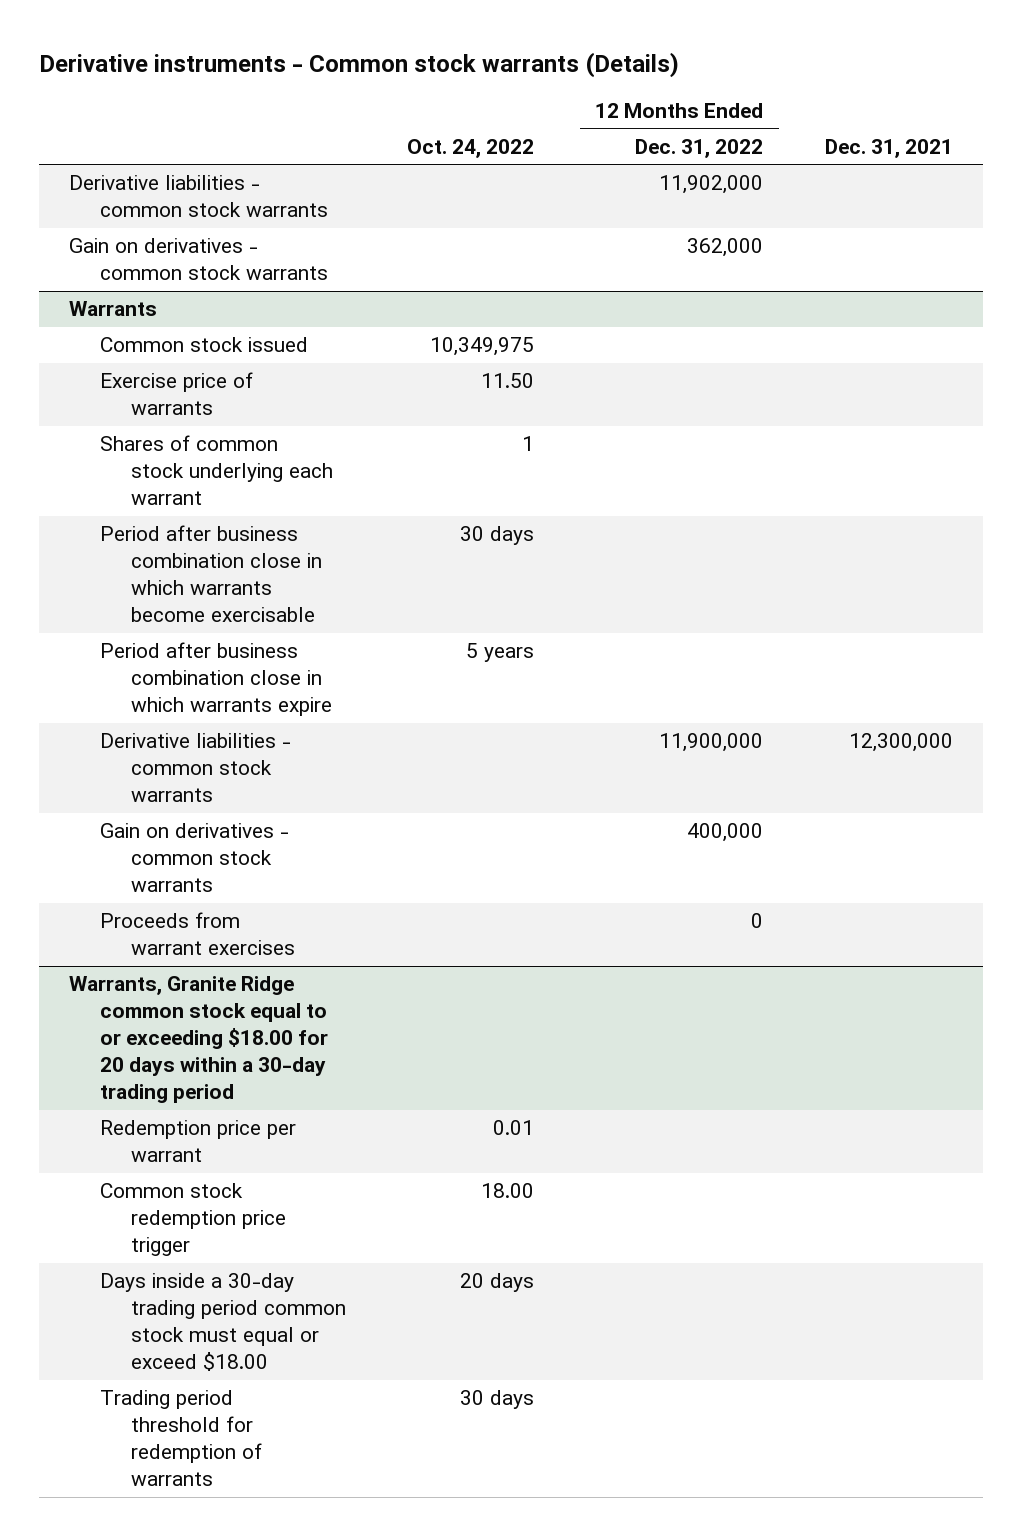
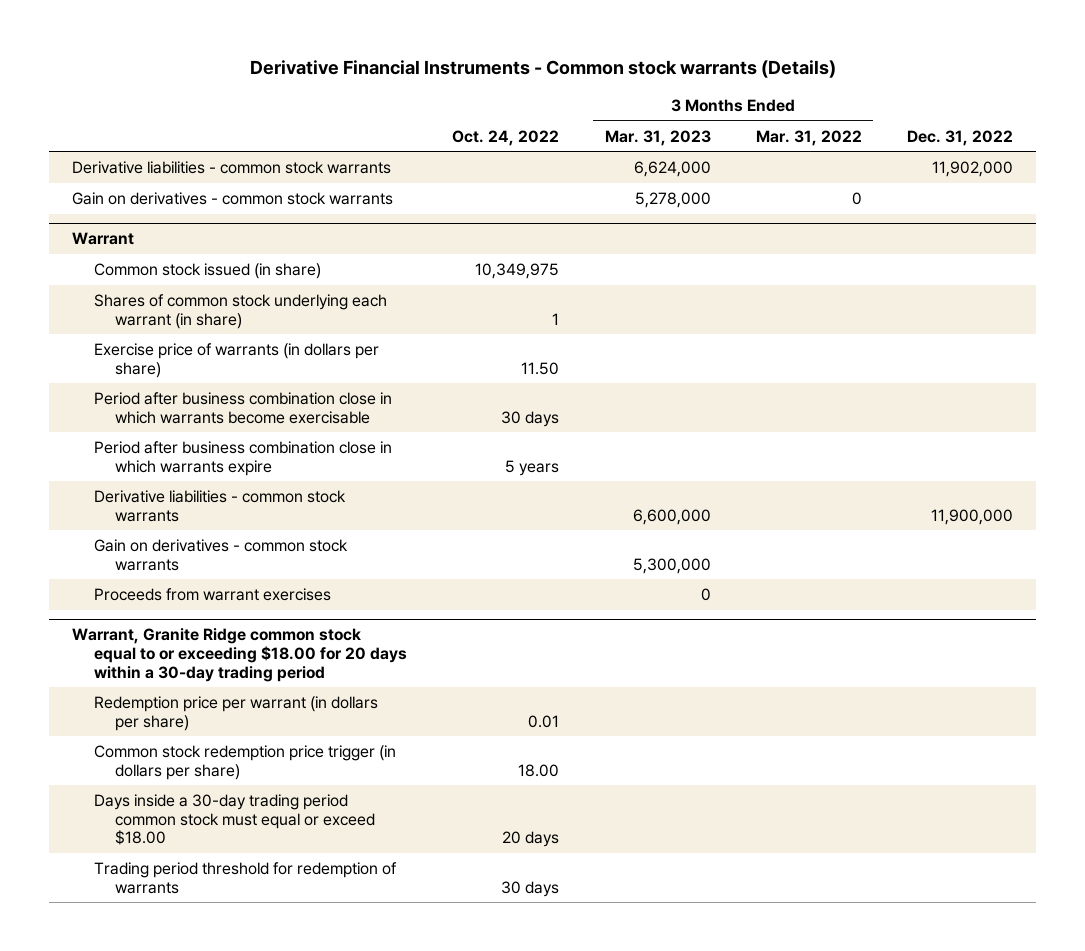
- Derivative instruments - Common stock warrants (Details)
+ Derivative Financial Instruments - Common stock warrants (Details)
- | Oct. 24, 2022 | 12 Months Ended Dec. 31, 2022 | Dec. 31, 2021
+ | Oct. 24, 2022 | 3 Months Ended Mar. 31, 2023 | 3 Months Ended Mar. 31, 2022 | Dec. 31, 2022
- Warrants
- Common stock issued | 10,349,975 | |
- Exercise price of warrants | 11.50 | |
- Shares of common stock underlying each warrant | 1 | |
+ Warrant
+ Common stock issued (in share) | 10,349,975 | | |
+ Shares of common stock underlying each warrant (in share) | 1 | | |
+ Exercise price of warrants (in dollars per share) | 11.50 | | |
- Warrants, Granite Ridge common stock equal to or exceeding $18.00 for 20 days within a 30-day trading period
- Redemption price per warrant | 0.01 | |
- Common stock redemption price trigger | 18.00 | |
+ Warrant, Granite Ridge common stock equal to or exceeding $18.00 for 20 days within a 30-day trading period
+ Redemption price per warrant (in dollars per share) | 0.01 | | |
+ Common stock redemption price trigger (in dollars per share) | 18.00 | | |

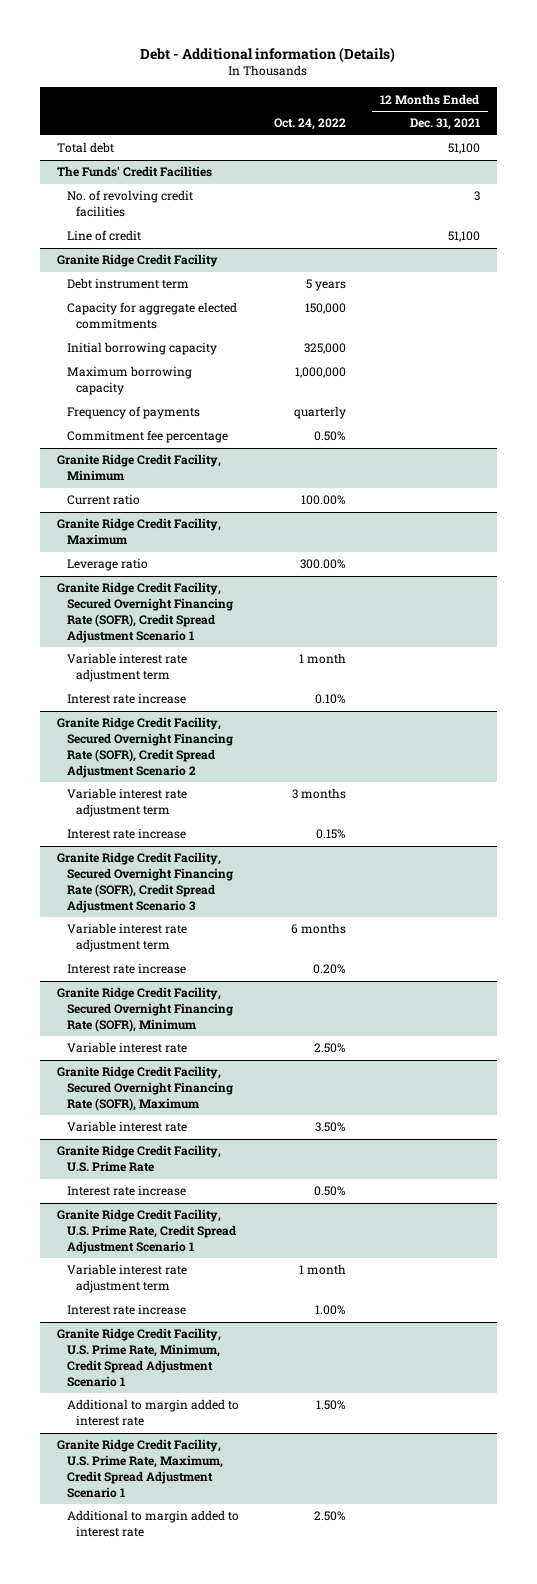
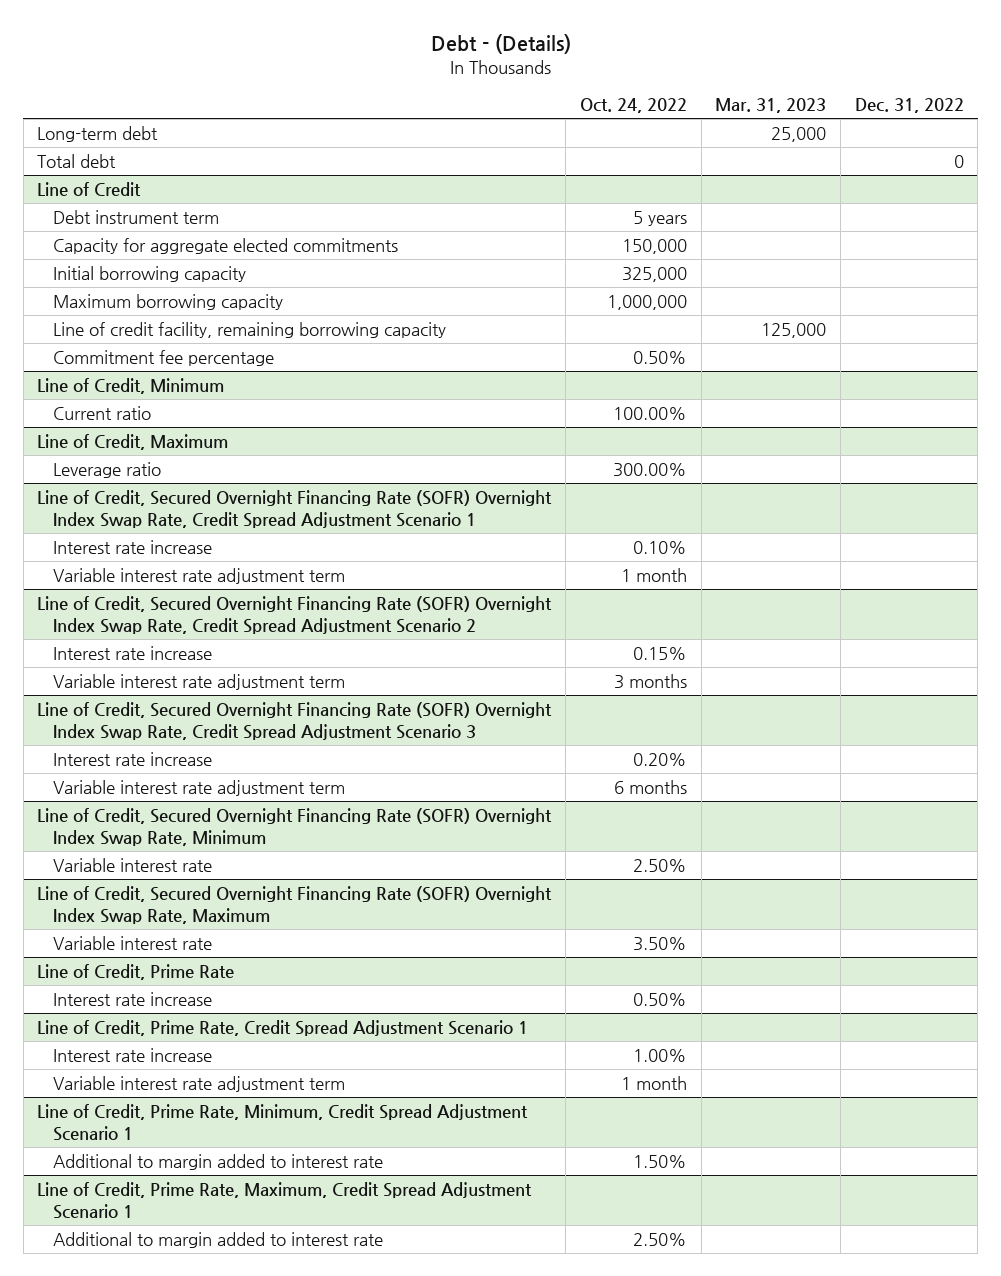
- Debt - Additional information (Details)
+ Debt - (Details)
- | Oct. 24, 2022 | 12 Months Ended Dec. 31, 2021
+ | Oct. 24, 2022 | Mar. 31, 2023 | Dec. 31, 2022
+ Long-term debt | | 25,000 |
- The Funds' Credit Facilities
- No. of revolving credit facilities | | 3
- Line of credit | | 51,100
- Granite Ridge Credit Facility
+ Line of Credit
- Frequency of payments | quarterly |
+ Line of credit facility, remaining borrowing capacity | | 125,000 |
- Granite Ridge Credit Facility, Minimum
+ Line of Credit, Minimum
- Granite Ridge Credit Facility, Maximum
+ Line of Credit, Maximum
- Granite Ridge Credit Facility, Secured Overnight Financing Rate (SOFR), Credit Spread Adjustment Scenario 1
- Variable interest rate adjustment term | 1 month |
+ Line of Credit, Secured Overnight Financing Rate (SOFR) Overnight Index Swap Rate, Credit Spread Adjustment Scenario 1
- Granite Ridge Credit Facility, Secured Overnight Financing Rate (SOFR), Credit Spread Adjustment Scenario 2
- Variable interest rate adjustment term | 3 months |
+ Variable interest rate adjustment term | 1 month | |
+ Line of Credit, Secured Overnight Financing Rate (SOFR) Overnight Index Swap Rate, Credit Spread Adjustment Scenario 2
- Granite Ridge Credit Facility, Secured Overnight Financing Rate (SOFR), Credit Spread Adjustment Scenario 3
- Variable interest rate adjustment term | 6 months |
+ Variable interest rate adjustment term | 3 months | |
+ Line of Credit, Secured Overnight Financing Rate (SOFR) Overnight Index Swap Rate, Credit Spread Adjustment Scenario 3
- Granite Ridge Credit Facility, Secured Overnight Financing Rate (SOFR), Minimum
+ Variable interest rate adjustment term | 6 months | |
+ Line of Credit, Secured Overnight Financing Rate (SOFR) Overnight Index Swap Rate, Minimum
- Granite Ridge Credit Facility, Secured Overnight Financing Rate (SOFR), Maximum
+ Line of Credit, Secured Overnight Financing Rate (SOFR) Overnight Index Swap Rate, Maximum
- Granite Ridge Credit Facility, U.S. Prime Rate
+ Line of Credit, Prime Rate
- Granite Ridge Credit Facility, U.S. Prime Rate, Credit Spread Adjustment Scenario 1
- Variable interest rate adjustment term | 1 month |
+ Line of Credit, Prime Rate, Credit Spread Adjustment Scenario 1
- Granite Ridge Credit Facility, U.S. Prime Rate, Minimum, Credit Spread Adjustment Scenario 1
+ Variable interest rate adjustment term | 1 month | |
+ Line of Credit, Prime Rate, Minimum, Credit Spread Adjustment Scenario 1
- Granite Ridge Credit Facility, U.S. Prime Rate, Maximum, Credit Spread Adjustment Scenario 1
+ Line of Credit, Prime Rate, Maximum, Credit Spread Adjustment Scenario 1

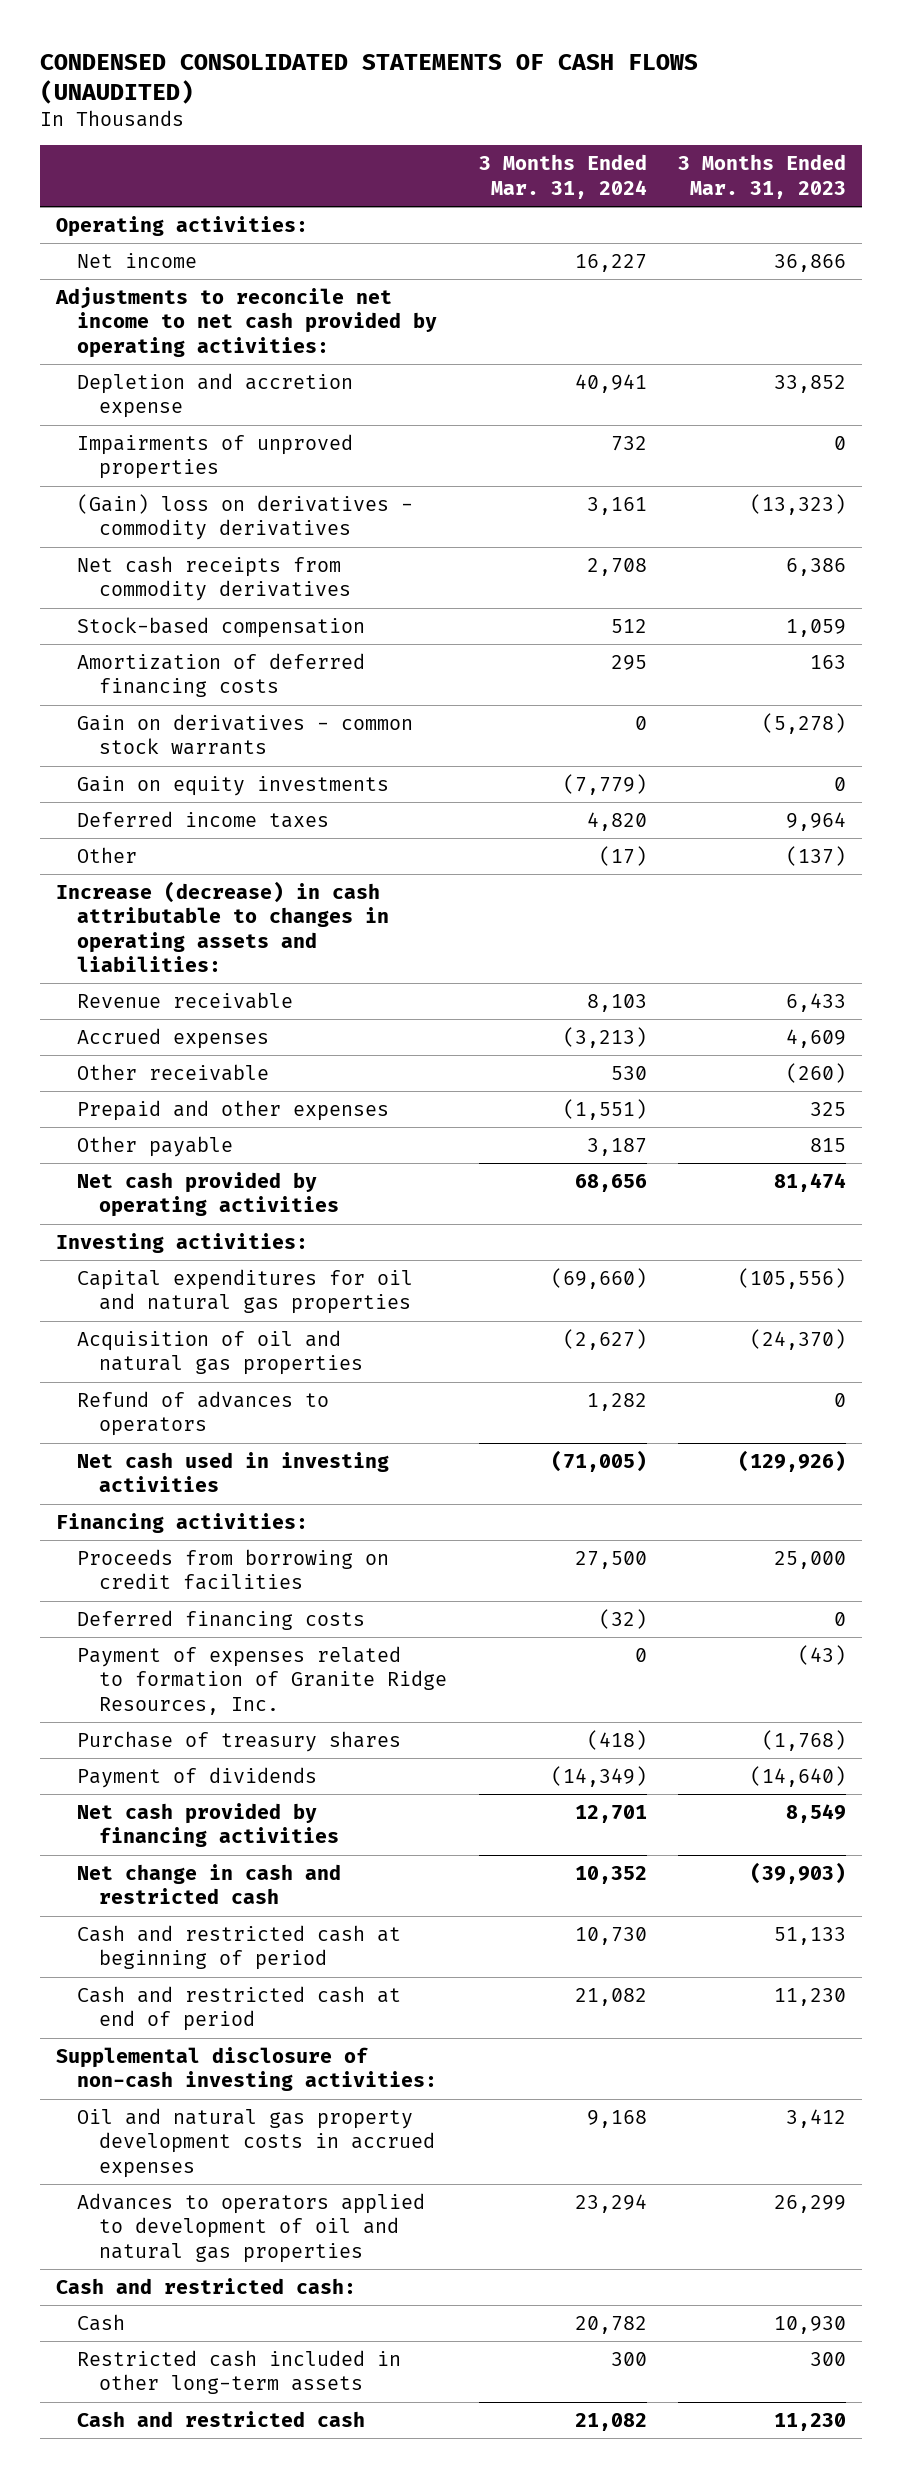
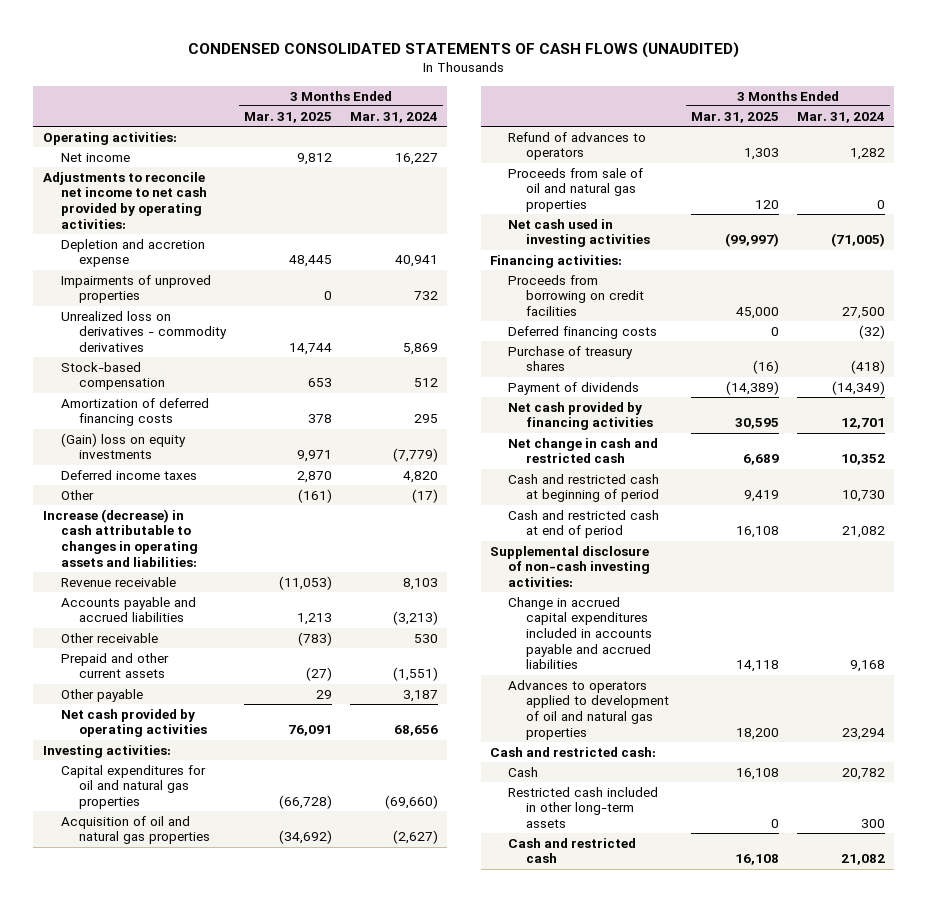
- | 3 Months Ended Mar. 31, 2024 | 3 Months Ended Mar. 31, 2023
+ | 3 Months Ended Mar. 31, 2025 | 3 Months Ended Mar. 31, 2024
- (Gain) loss on derivatives - commodity derivatives | 3,161 | (13,323)
- Net cash receipts from commodity derivatives | 2,708 | 6,386
+ Unrealized loss on derivatives - commodity derivatives | 14,744 | 5,869
- Gain on derivatives - common stock warrants | 0 | (5,278)
- Gain on equity investments | (7,779) | 0
+ (Gain) loss on equity investments | 9,971 | (7,779)
- Accrued expenses | (3,213) | 4,609
+ Accounts payable and accrued liabilities | 1,213 | (3,213)
- Prepaid and other expenses | (1,551) | 325
+ Prepaid and other current assets | (27) | (1,551)
+ Proceeds from sale of oil and natural gas properties | 120 | 0
- Payment of expenses related to formation of Granite Ridge Resources, Inc. | 0 | (43)
- Oil and natural gas property development costs in accrued expenses | 9,168 | 3,412
+ Change in accrued capital expenditures included in accounts payable and accrued liabilities | 14,118 | 9,168

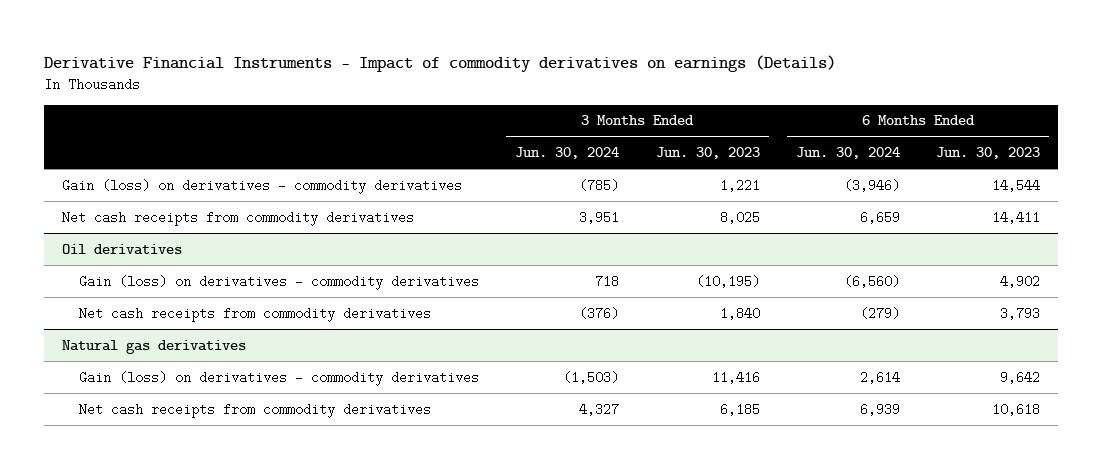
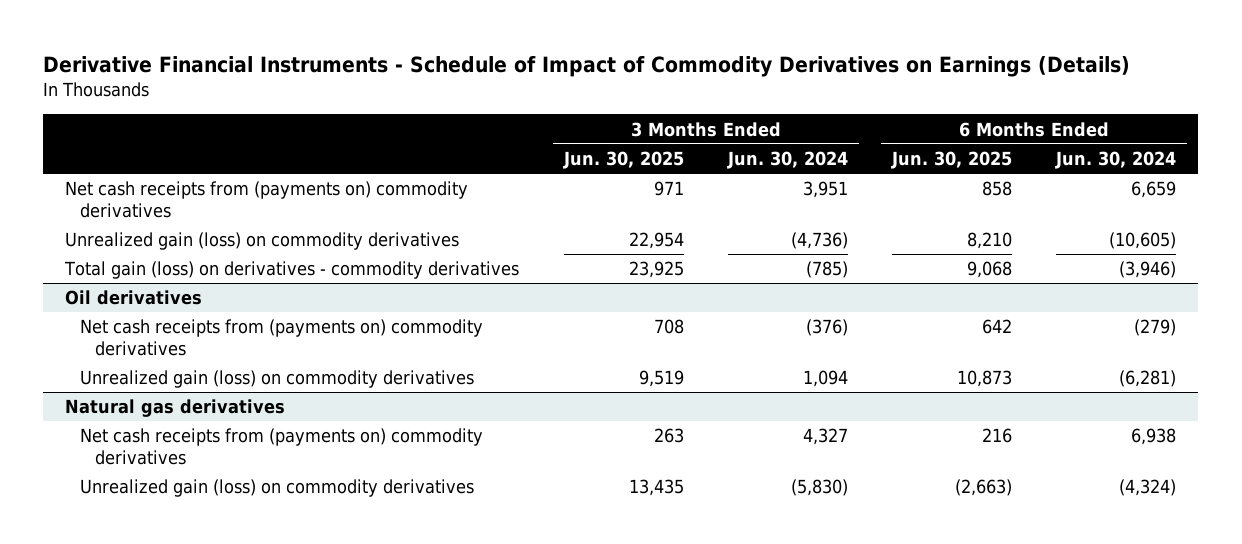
- Derivative Financial Instruments - Impact of commodity derivatives on earnings (Details)
+ Derivative Financial Instruments - Schedule of Impact of Commodity Derivatives on Earnings (Details)
- | 3 Months Ended Jun. 30, 2024 | 3 Months Ended Jun. 30, 2023 | 6 Months Ended Jun. 30, 2024 | 6 Months Ended Jun. 30, 2023
+ | 3 Months Ended Jun. 30, 2025 | 3 Months Ended Jun. 30, 2024 | 6 Months Ended Jun. 30, 2025 | 6 Months Ended Jun. 30, 2024
- Gain (loss) on derivatives - commodity derivatives | (785) | 1,221 | (3,946) | 14,544
- Net cash receipts from commodity derivatives | 3,951 | 8,025 | 6,659 | 14,411
+ Net cash receipts from (payments on) commodity derivatives | 971 | 3,951 | 858 | 6,659
+ Unrealized gain (loss) on commodity derivatives | 22,954 | (4,736) | 8,210 | (10,605)
+ Total gain (loss) on derivatives - commodity derivatives | 23,925 | (785) | 9,068 | (3,946)
@ Oil derivatives
- Gain (loss) on derivatives - commodity derivatives | 718 | (10,195) | (6,560) | 4,902
- Net cash receipts from commodity derivatives | (376) | 1,840 | (279) | 3,793
+ Net cash receipts from (payments on) commodity derivatives | 708 | (376) | 642 | (279)
+ Unrealized gain (loss) on commodity derivatives | 9,519 | 1,094 | 10,873 | (6,281)
@ Natural gas derivatives
- Gain (loss) on derivatives - commodity derivatives | (1,503) | 11,416 | 2,614 | 9,642
- Net cash receipts from commodity derivatives | 4,327 | 6,185 | 6,939 | 10,618
+ Net cash receipts from (payments on) commodity derivatives | 263 | 4,327 | 216 | 6,938
+ Unrealized gain (loss) on commodity derivatives | 13,435 | (5,830) | (2,663) | (4,324)

